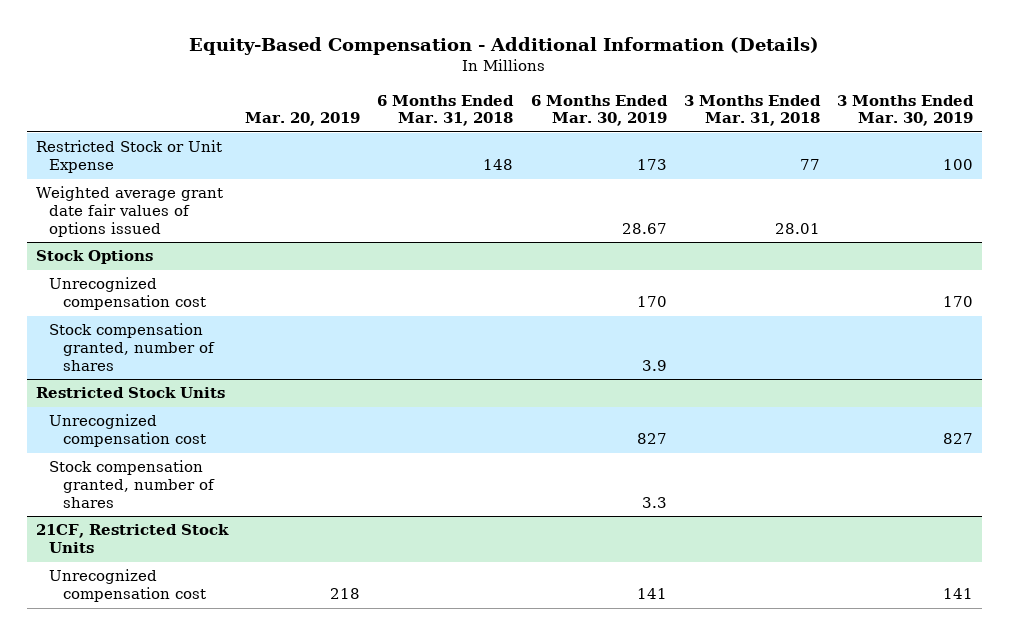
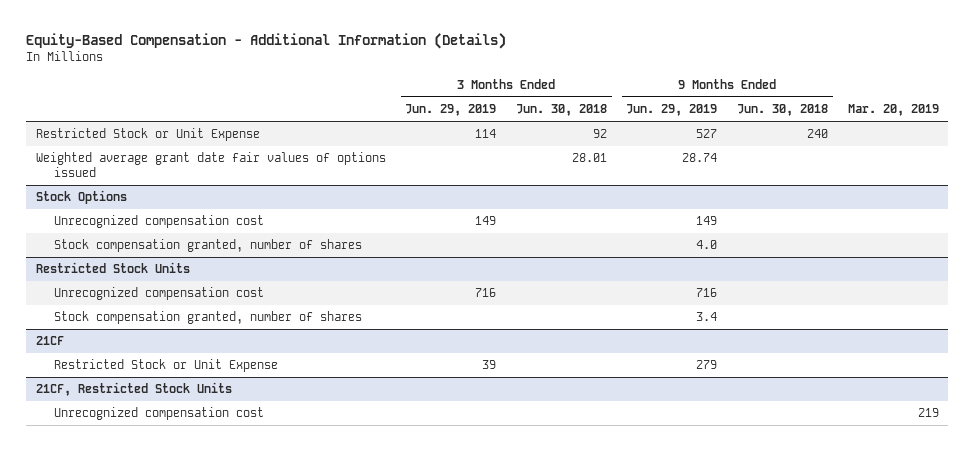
- | Mar. 20, 2019 | 6 Months Ended Mar. 31, 2018 | 6 Months Ended Mar. 30, 2019 | 3 Months Ended Mar. 31, 2018 | 3 Months Ended Mar. 30, 2019
+ | 3 Months Ended Jun. 29, 2019 | 3 Months Ended Jun. 30, 2018 | 9 Months Ended Jun. 29, 2019 | 9 Months Ended Jun. 30, 2018 | Mar. 20, 2019
+ 21CF
+ Restricted Stock or Unit Expense | 39 | | 279 | |
@ 21CF, Restricted Stock Units
- Unrecognized compensation cost | 218 | | 141 | | 141
+ Unrecognized compensation cost | | | | | 219

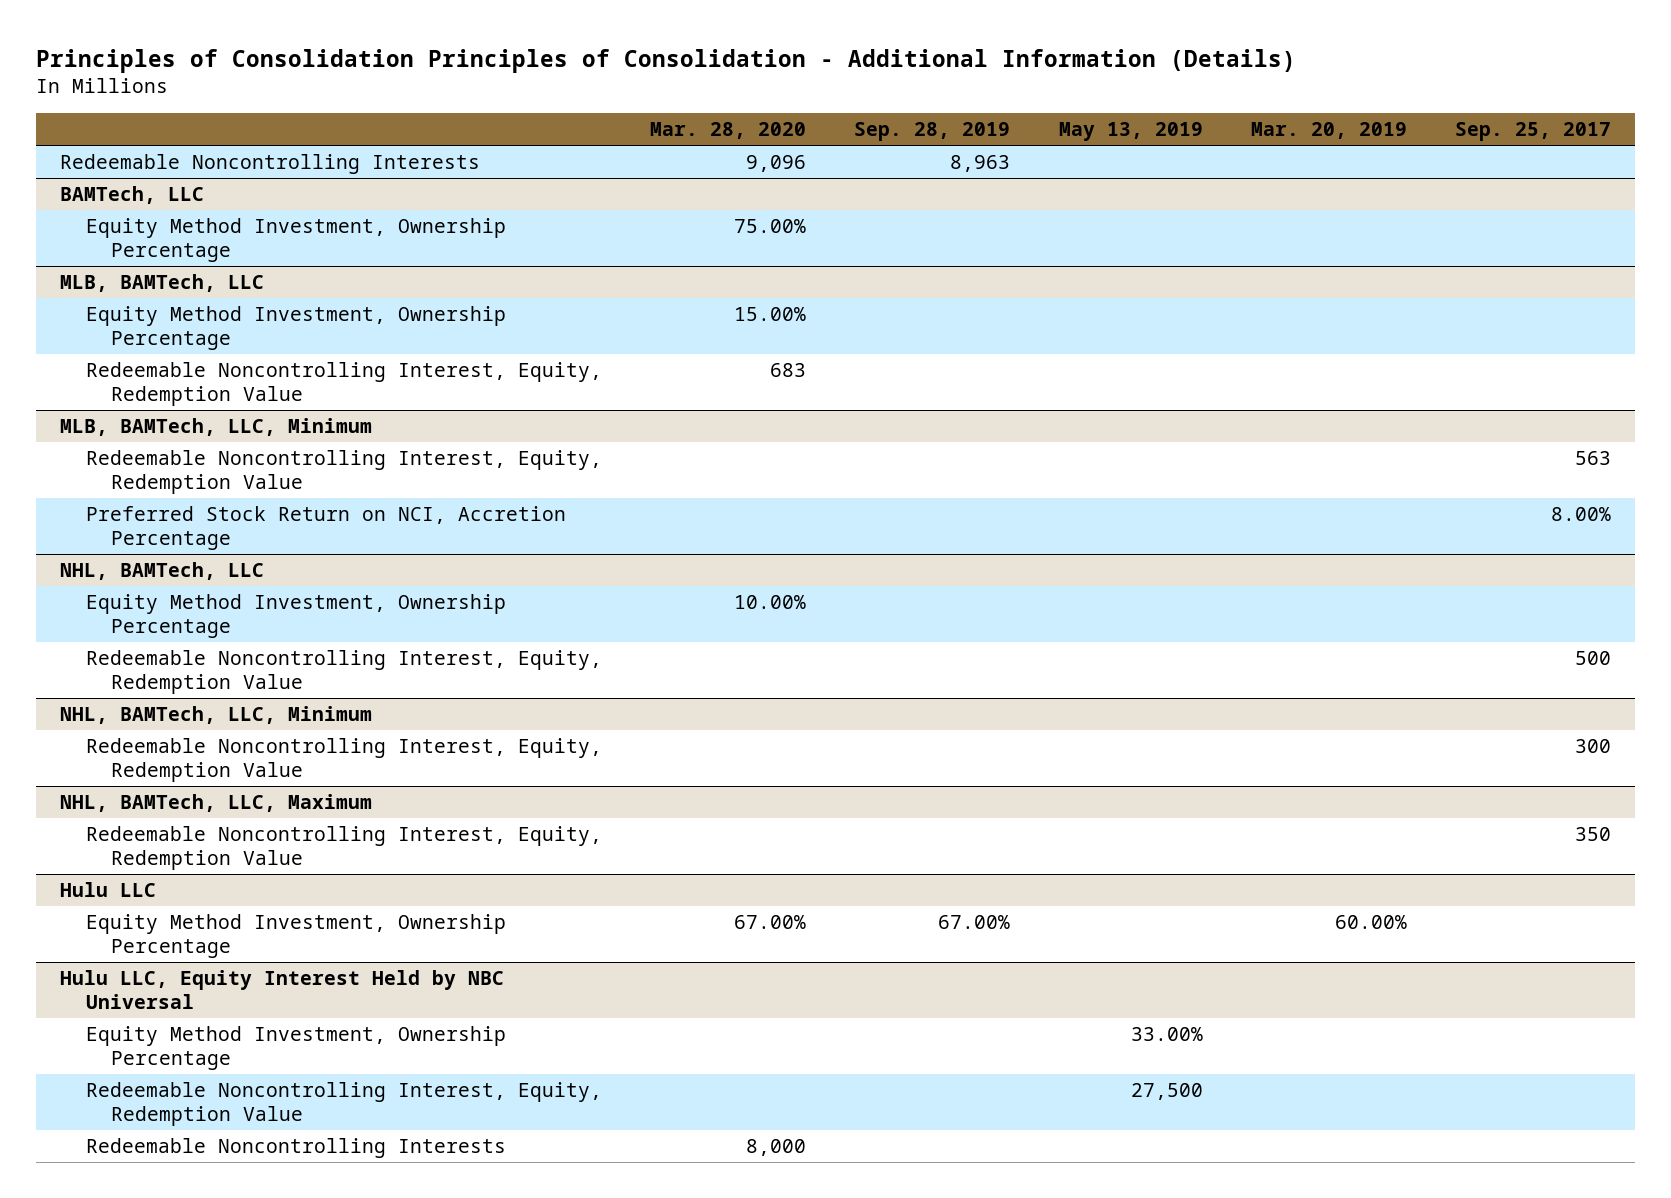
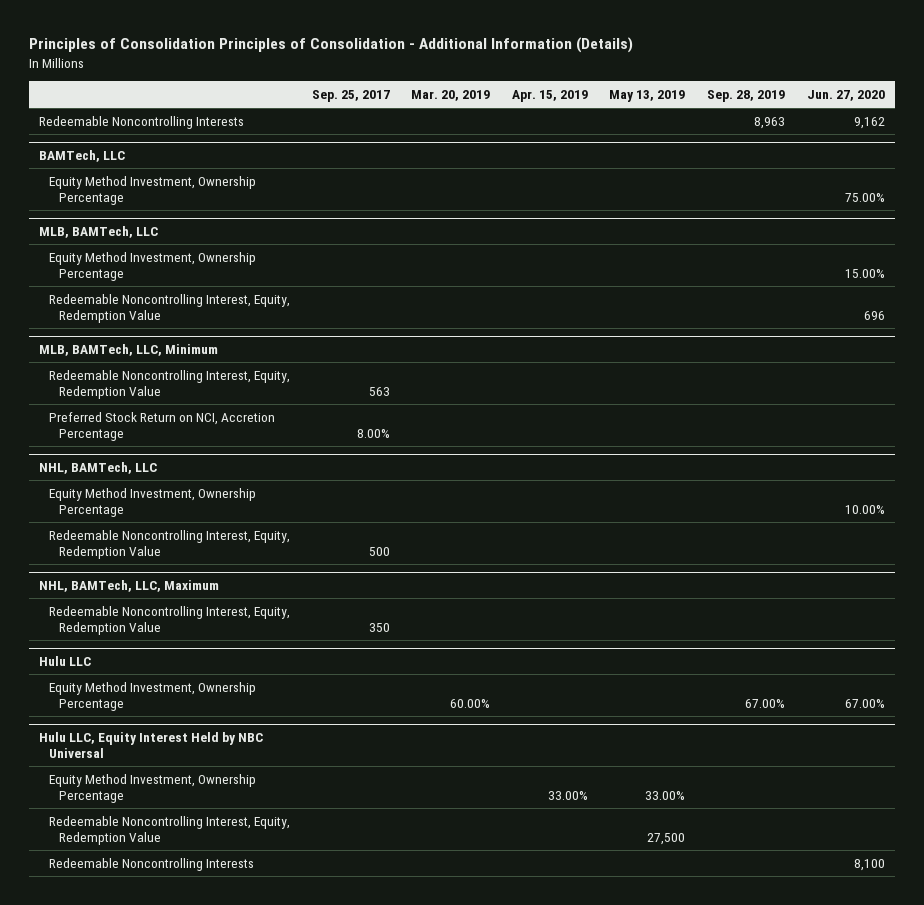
- | Mar. 28, 2020 | Sep. 28, 2019 | May 13, 2019 | Mar. 20, 2019 | Sep. 25, 2017
+ | Sep. 25, 2017 | Mar. 20, 2019 | Apr. 15, 2019 | May 13, 2019 | Sep. 28, 2019 | Jun. 27, 2020
- NHL, BAMTech, LLC, Minimum
- Redeemable Noncontrolling Interest, Equity, Redemption Value | | | | | 300

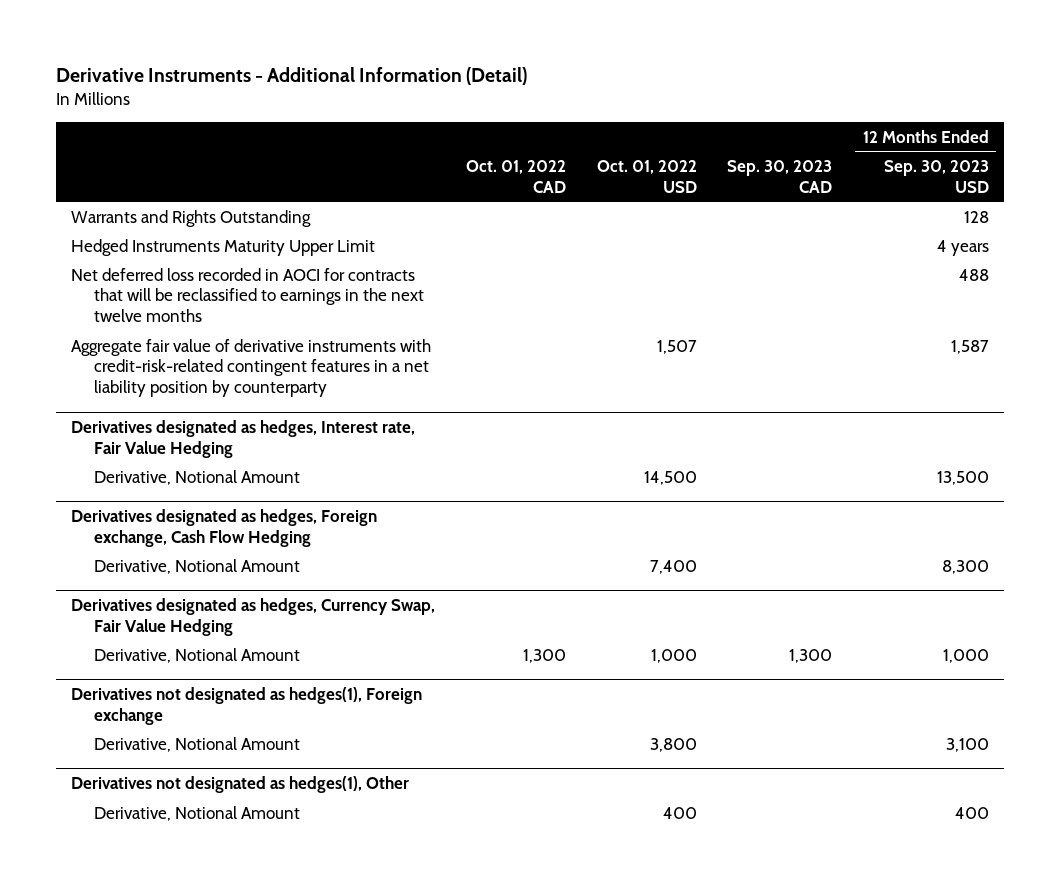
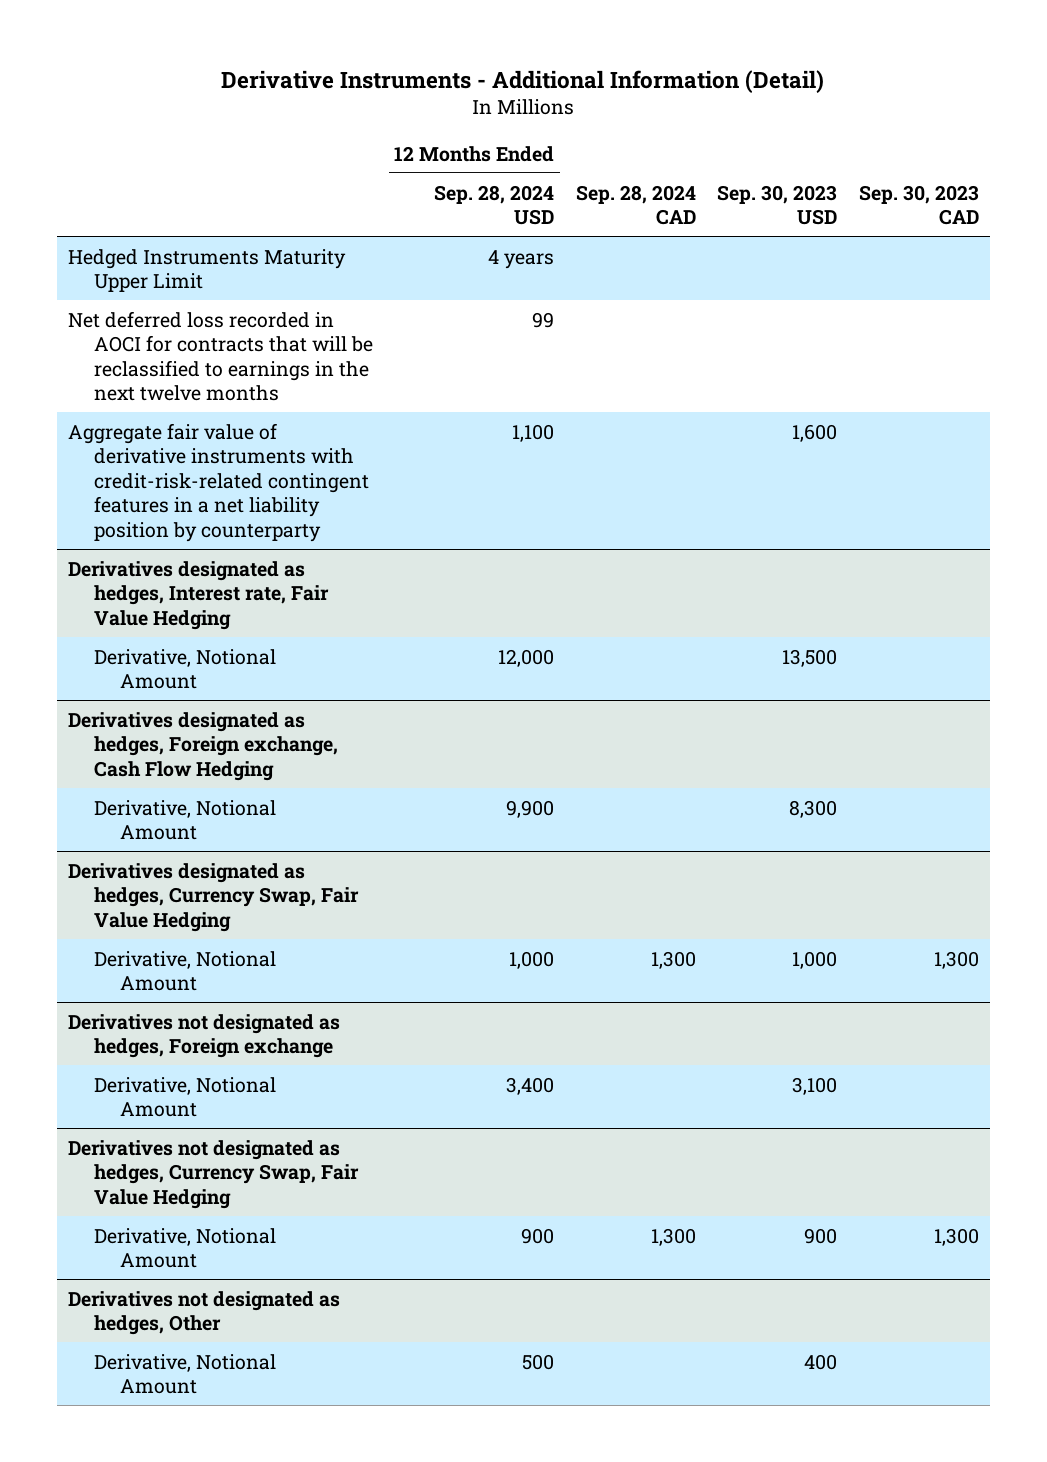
- | Oct. 01, 2022 CAD | Oct. 01, 2022 USD | Sep. 30, 2023 CAD | 12 Months Ended Sep. 30, 2023 USD
+ | 12 Months Ended Sep. 28, 2024 USD | Sep. 28, 2024 CAD | Sep. 30, 2023 USD | Sep. 30, 2023 CAD
- Warrants and Rights Outstanding | | | | 128
- Derivatives not designated as hedges(1), Foreign exchange
+ Derivatives not designated as hedges, Foreign exchange
- Derivatives not designated as hedges(1), Other
+ Derivatives not designated as hedges, Currency Swap, Fair Value Hedging
+ Derivative, Notional Amount | 900 | 1,300 | 900 | 1,300
+ Derivatives not designated as hedges, Other

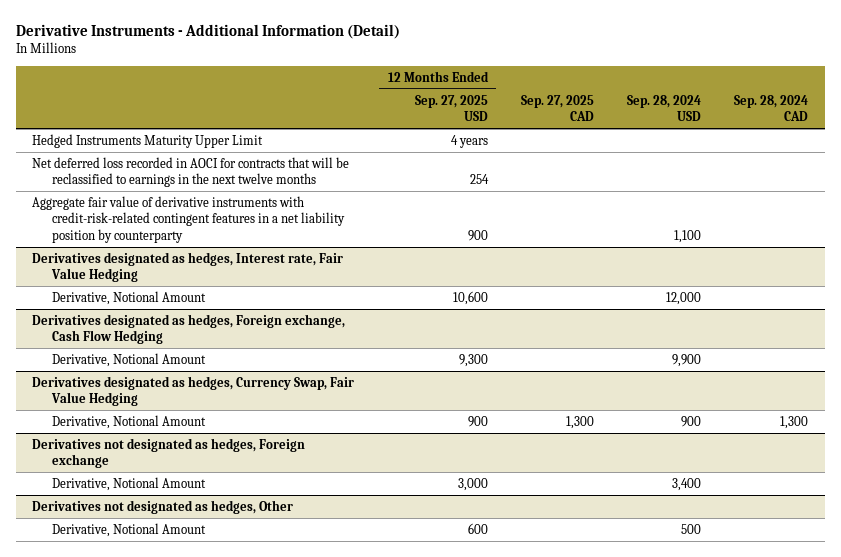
- | 12 Months Ended Sep. 28, 2024 USD | Sep. 28, 2024 CAD | Sep. 30, 2023 USD | Sep. 30, 2023 CAD
+ | 12 Months Ended Sep. 27, 2025 USD | Sep. 27, 2025 CAD | Sep. 28, 2024 USD | Sep. 28, 2024 CAD
- Derivatives not designated as hedges, Currency Swap, Fair Value Hedging
- Derivative, Notional Amount | 900 | 1,300 | 900 | 1,300

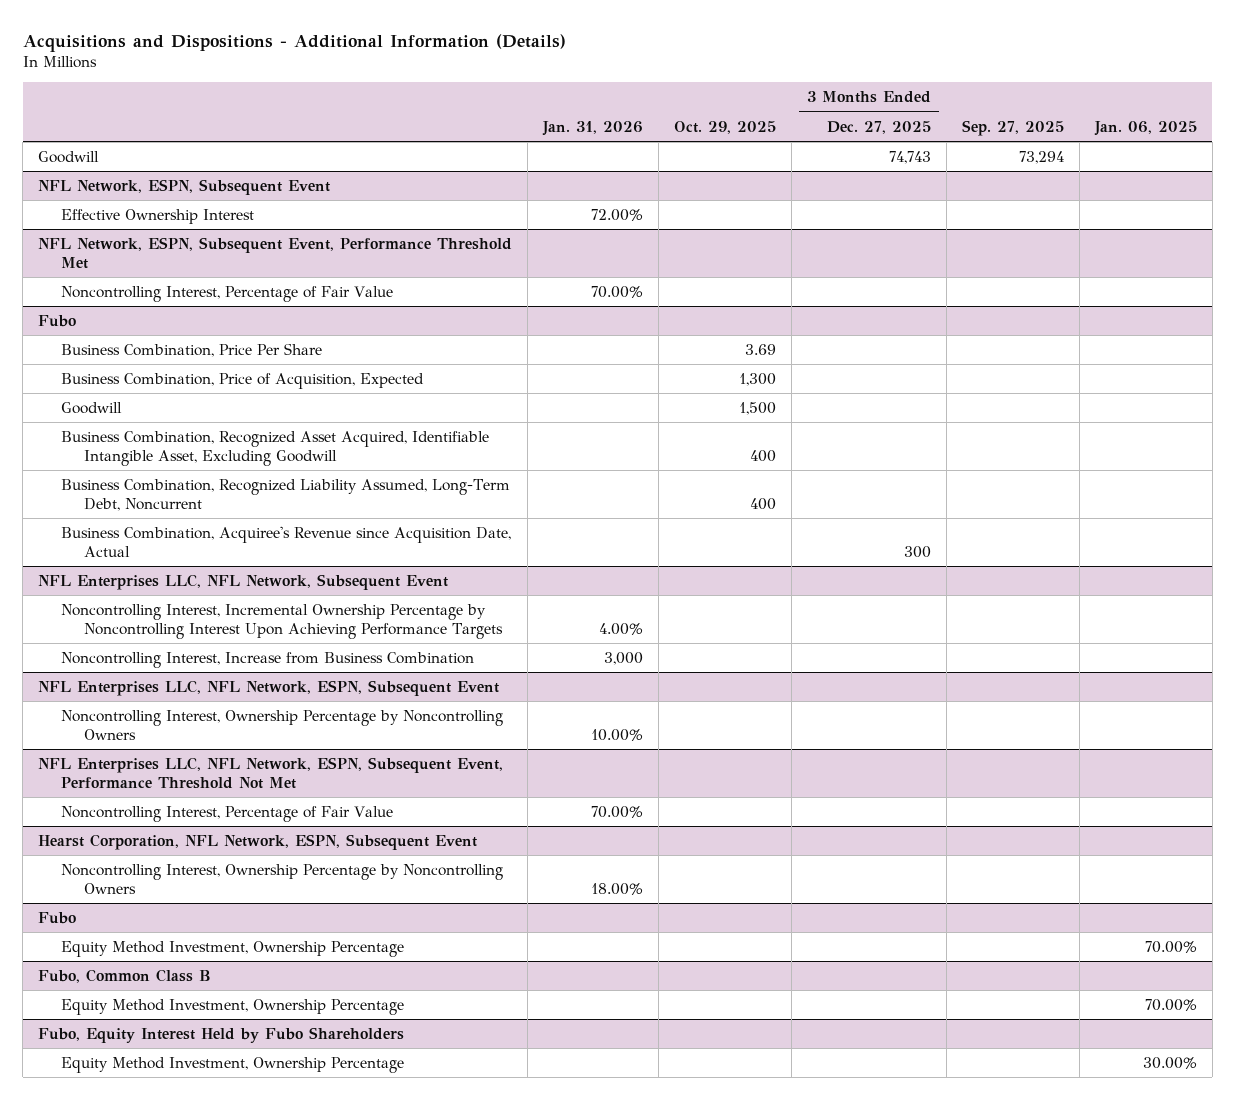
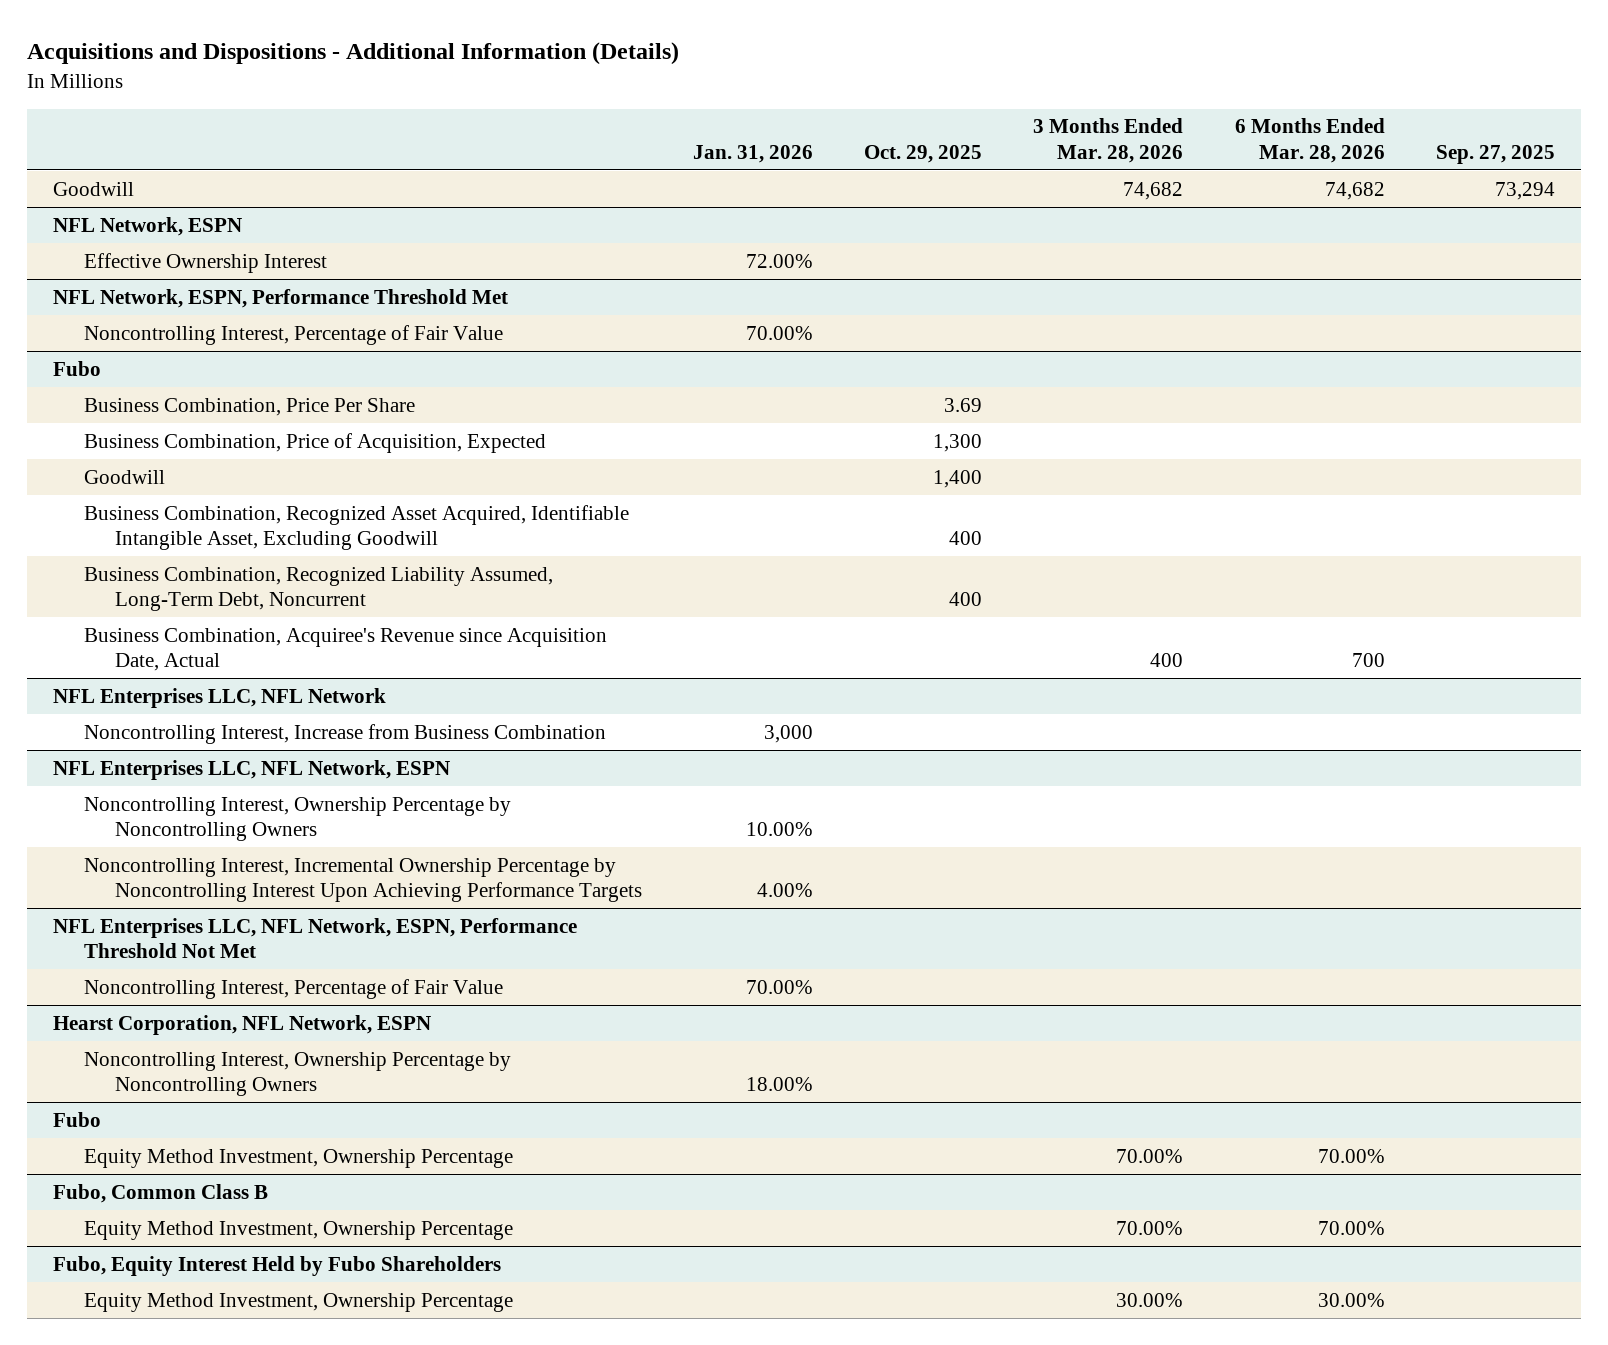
- | Jan. 31, 2026 | Oct. 29, 2025 | 3 Months Ended Dec. 27, 2025 | Sep. 27, 2025 | Jan. 06, 2025
+ | Jan. 31, 2026 | Oct. 29, 2025 | 3 Months Ended Mar. 28, 2026 | 6 Months Ended Mar. 28, 2026 | Sep. 27, 2025
- NFL Network, ESPN, Subsequent Event
+ NFL Network, ESPN
- NFL Network, ESPN, Subsequent Event, Performance Threshold Met
+ NFL Network, ESPN, Performance Threshold Met
@ Fubo
- Goodwill | | 1,500 | | |
+ Goodwill | | 1,400 | | |
- NFL Enterprises LLC, NFL Network, Subsequent Event
- Noncontrolling Interest, Incremental Ownership Percentage by Noncontrolling Interest Upon Achieving Performance Targets | 4.00% | | | |
+ NFL Enterprises LLC, NFL Network
- NFL Enterprises LLC, NFL Network, ESPN, Subsequent Event
+ NFL Enterprises LLC, NFL Network, ESPN
- NFL Enterprises LLC, NFL Network, ESPN, Subsequent Event, Performance Threshold Not Met
+ Noncontrolling Interest, Incremental Ownership Percentage by Noncontrolling Interest Upon Achieving Performance Targets | 4.00% | | | |
+ NFL Enterprises LLC, NFL Network, ESPN, Performance Threshold Not Met
- Hearst Corporation, NFL Network, ESPN, Subsequent Event
+ Hearst Corporation, NFL Network, ESPN

